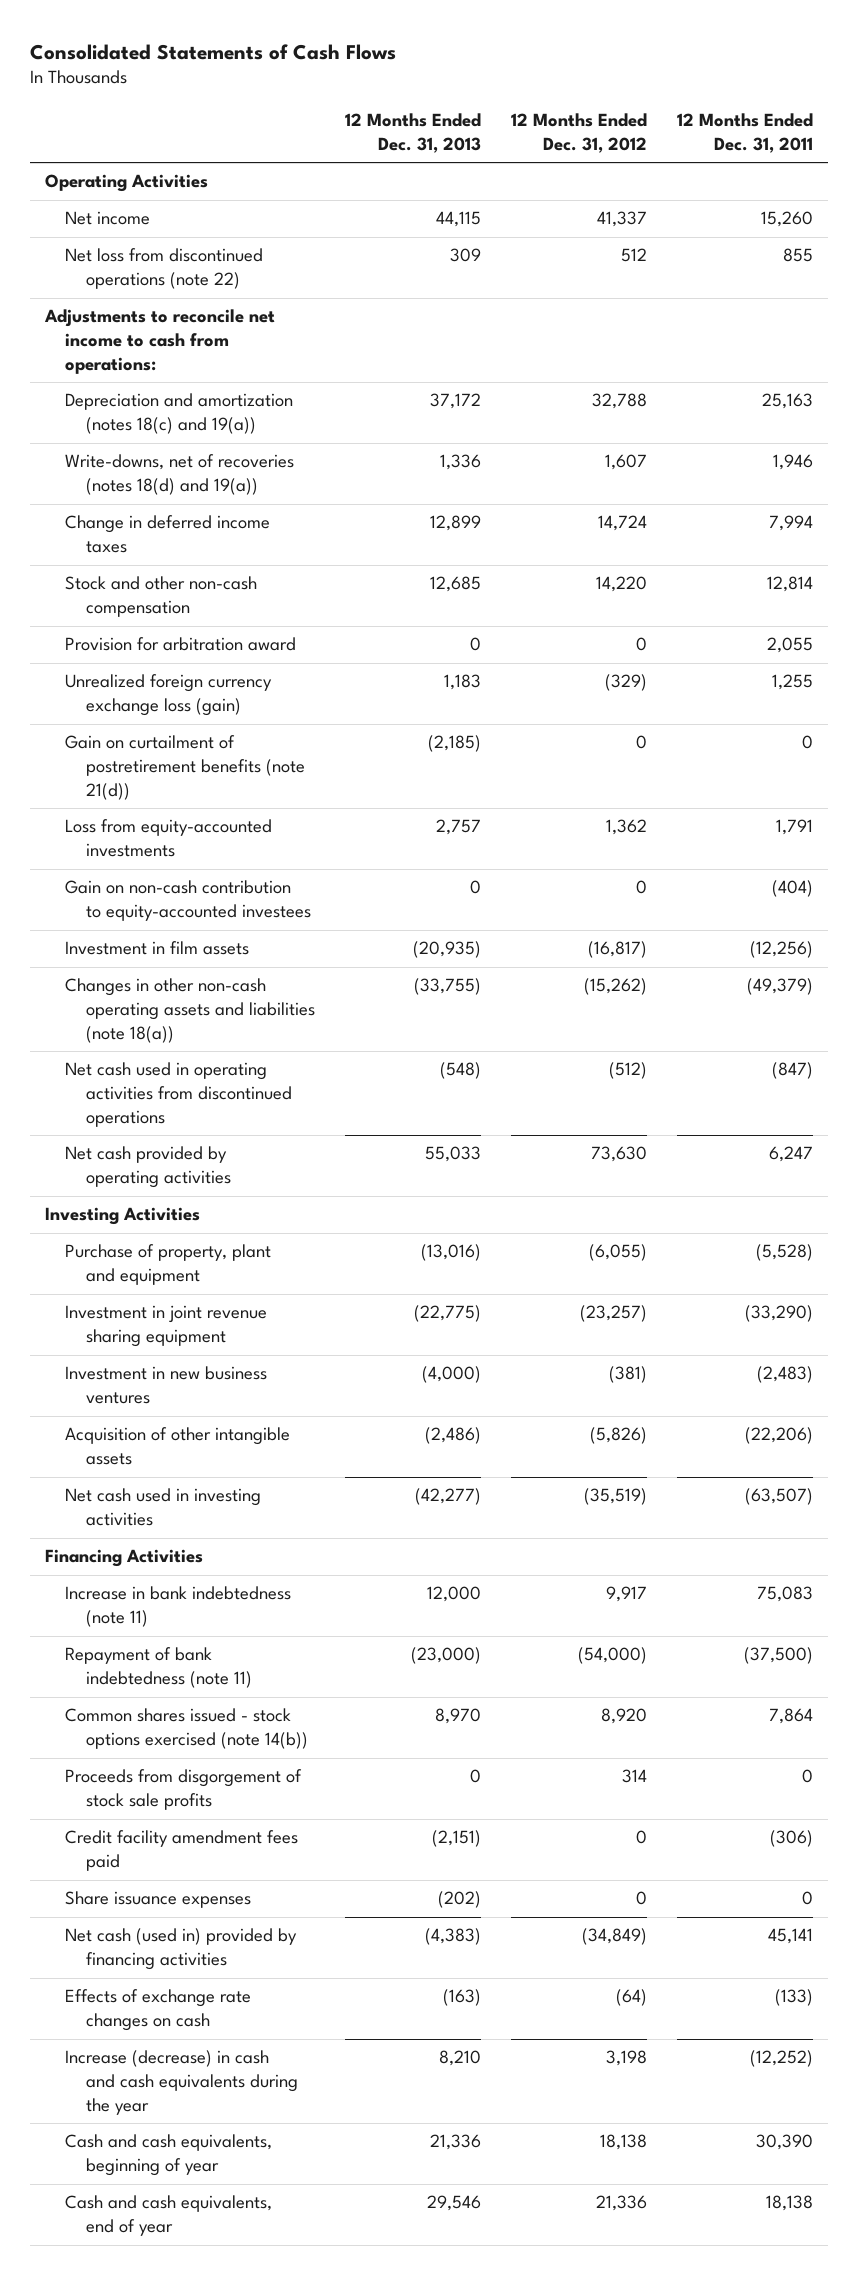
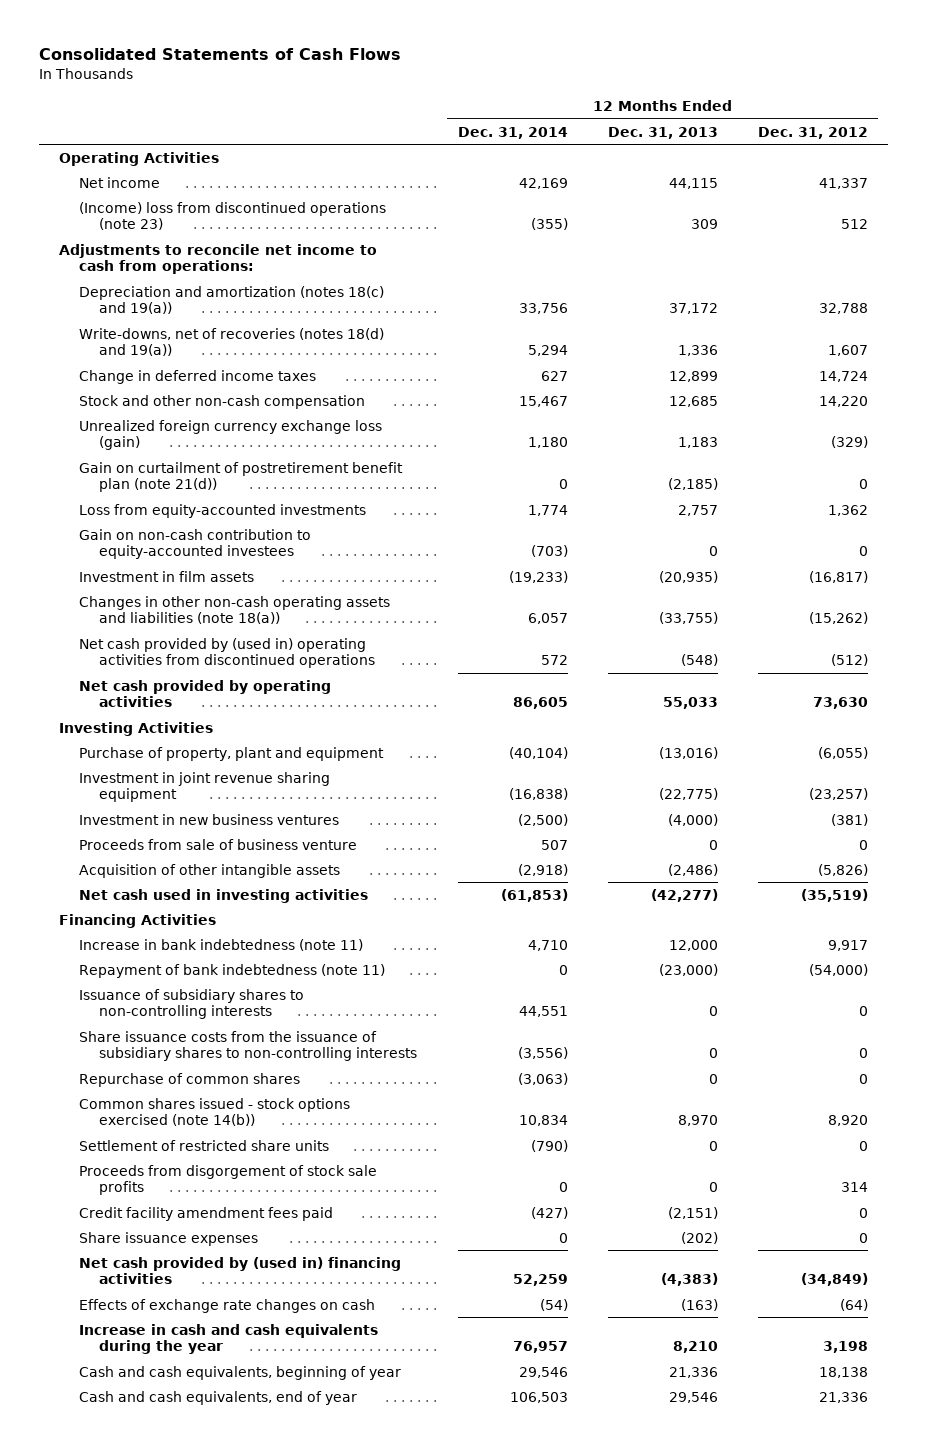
- | 12 Months Ended Dec. 31, 2013 | 12 Months Ended Dec. 31, 2012 | 12 Months Ended Dec. 31, 2011
+ | 12 Months Ended Dec. 31, 2014 | 12 Months Ended Dec. 31, 2013 | 12 Months Ended Dec. 31, 2012
- Net loss from discontinued operations (note 22) | 309 | 512 | 855
+ (Income) loss from discontinued operations (note 23) | (355) | 309 | 512
- Provision for arbitration award | 0 | 0 | 2,055
- Gain on curtailment of postretirement benefits (note 21(d)) | (2,185) | 0 | 0
+ Gain on curtailment of postretirement benefit plan (note 21(d)) | 0 | (2,185) | 0
- Net cash used in operating activities from discontinued operations | (548) | (512) | (847)
+ Net cash provided by (used in) operating activities from discontinued operations | 572 | (548) | (512)
+ Proceeds from sale of business venture | 507 | 0 | 0
+ Issuance of subsidiary shares to non-controlling interests | 44,551 | 0 | 0
+ Share issuance costs from the issuance of subsidiary shares to non-controlling interests | (3,556) | 0 | 0
+ Repurchase of common shares | (3,063) | 0 | 0
+ Settlement of restricted share units | (790) | 0 | 0
- Net cash (used in) provided by financing activities | (4,383) | (34,849) | 45,141
+ Net cash provided by (used in) financing activities | 52,259 | (4,383) | (34,849)
- Increase (decrease) in cash and cash equivalents during the year | 8,210 | 3,198 | (12,252)
+ Increase in cash and cash equivalents during the year | 76,957 | 8,210 | 3,198

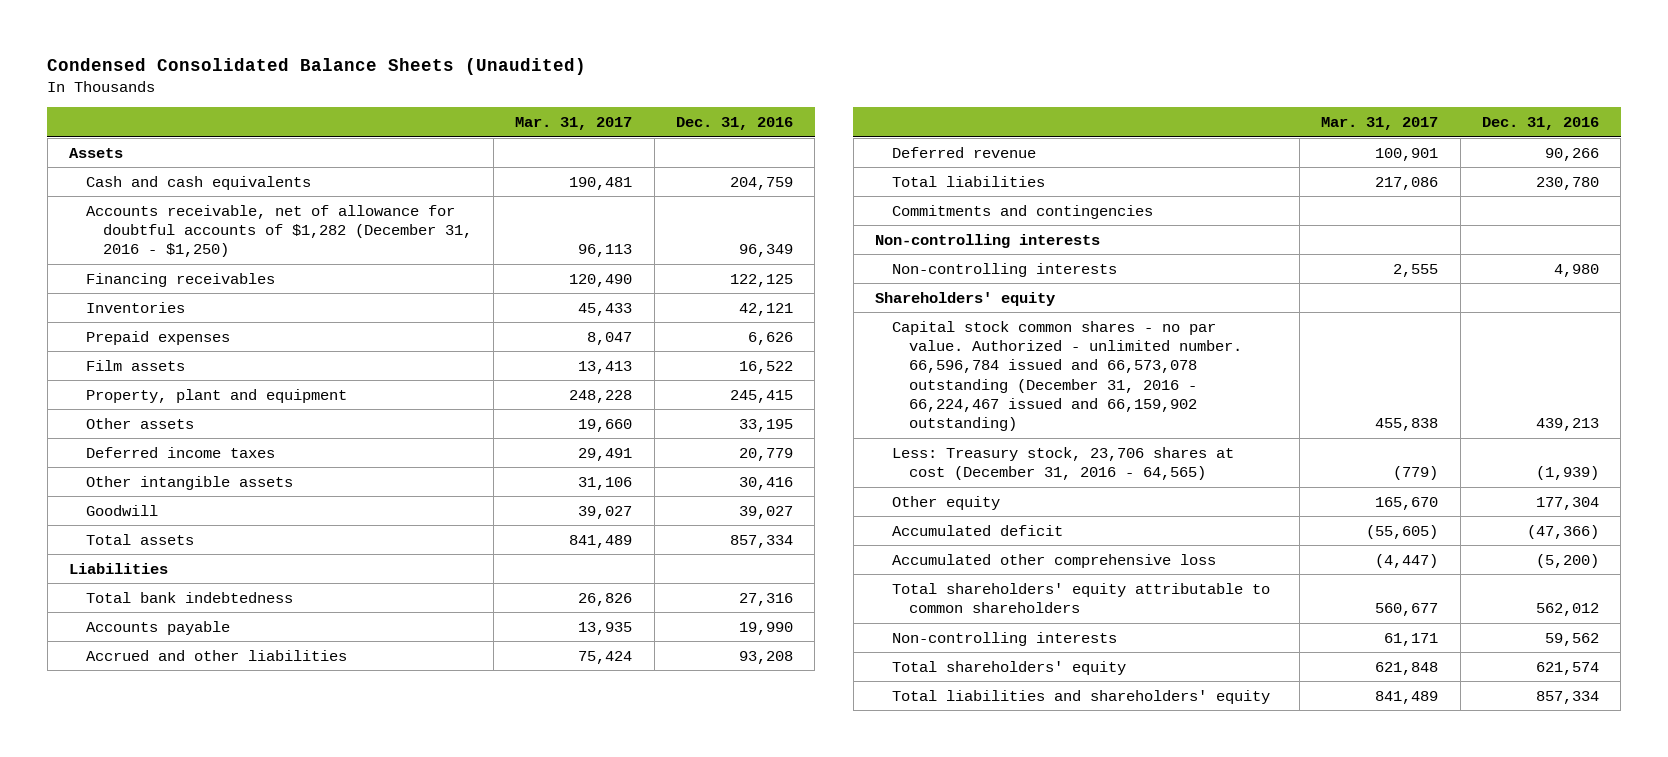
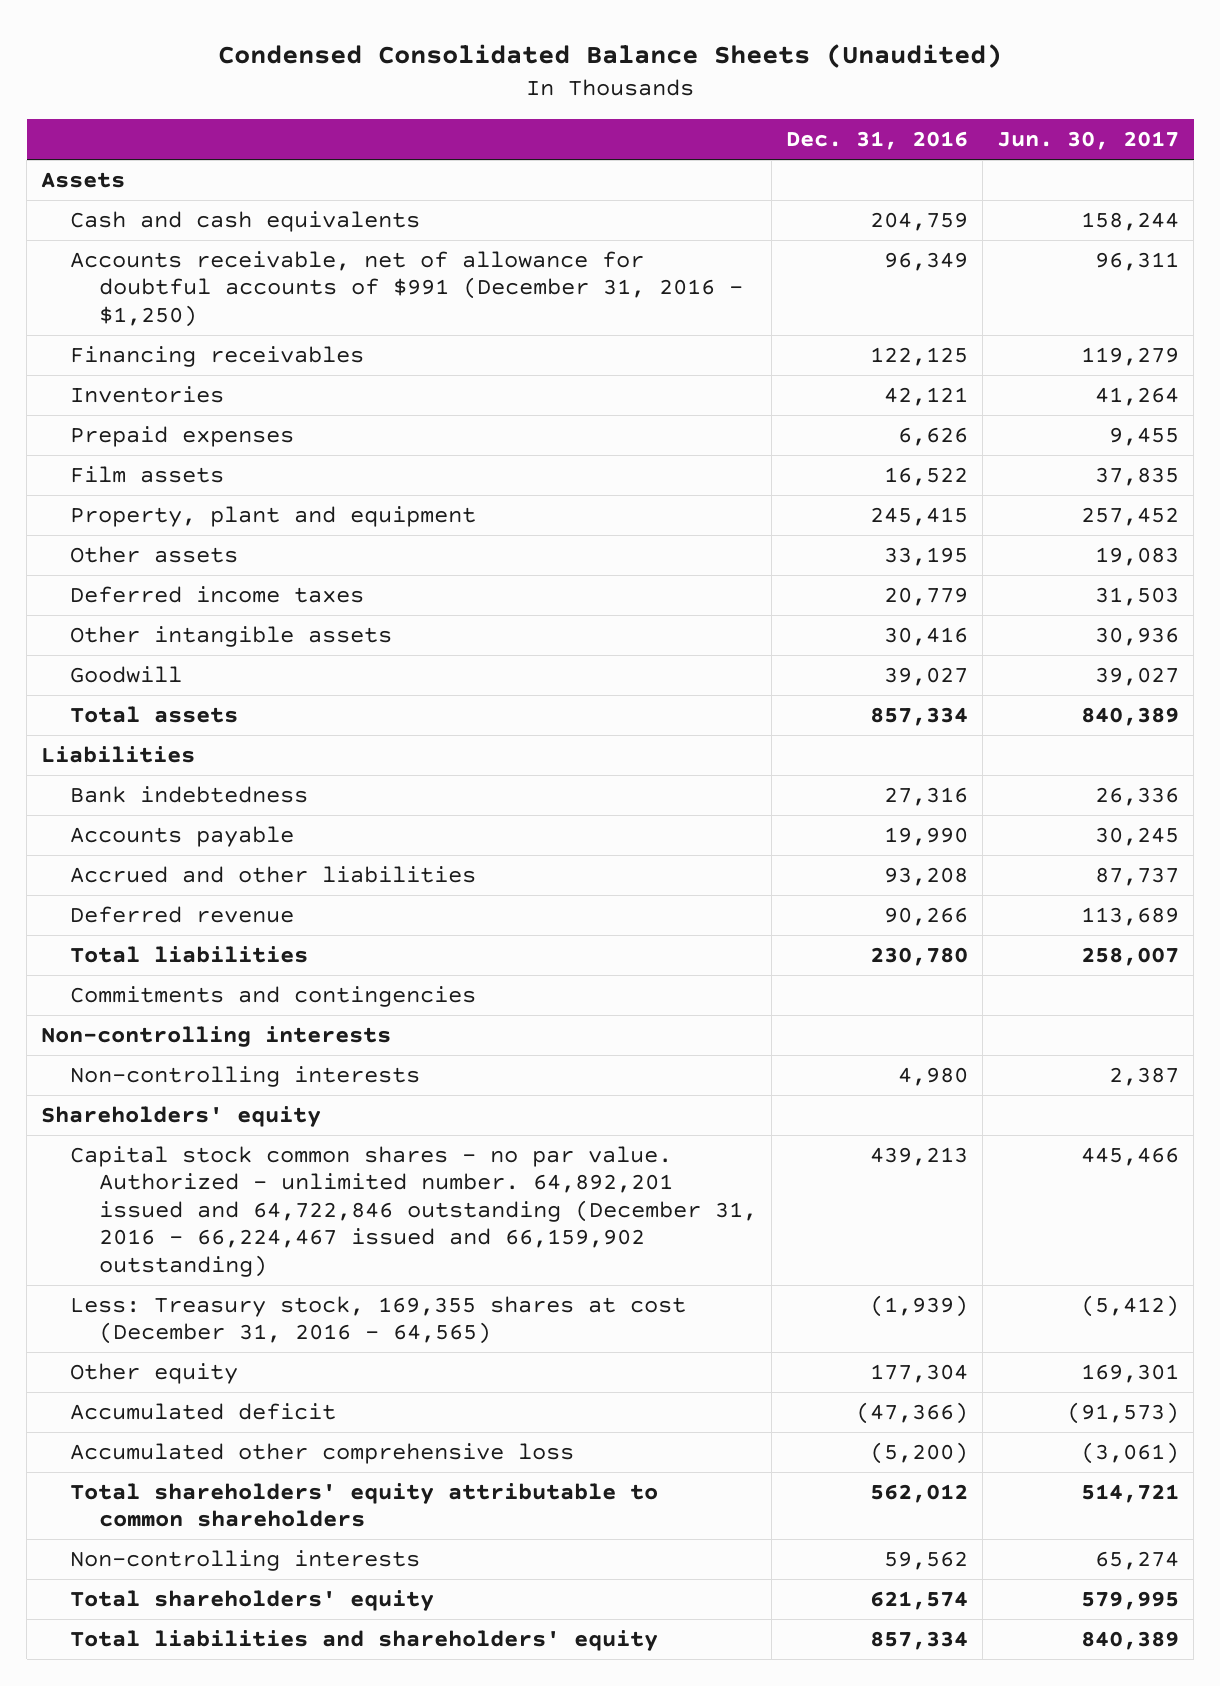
- | Mar. 31, 2017 | Dec. 31, 2016
+ | Dec. 31, 2016 | Jun. 30, 2017
- Accounts receivable, net of allowance for doubtful accounts of $1,282 (December 31, 2016 - $1,250) | 96,113 | 96,349
+ Accounts receivable, net of allowance for doubtful accounts of $991 (December 31, 2016 - $1,250) | 96,349 | 96,311
- Total bank indebtedness | 26,826 | 27,316
+ Bank indebtedness | 27,316 | 26,336
- Capital stock common shares - no par value. Authorized - unlimited number. 66,596,784 issued and 66,573,078 outstanding (December 31, 2016 - 66,224,467 issued and 66,159,902 outstanding) | 455,838 | 439,213
- Less: Treasury stock, 23,706 shares at cost (December 31, 2016 - 64,565) | (779) | (1,939)
+ Capital stock common shares - no par value. Authorized - unlimited number. 64,892,201 issued and 64,722,846 outstanding (December 31, 2016 - 66,224,467 issued and 66,159,902 outstanding) | 439,213 | 445,466
+ Less: Treasury stock, 169,355 shares at cost (December 31, 2016 - 64,565) | (1,939) | (5,412)

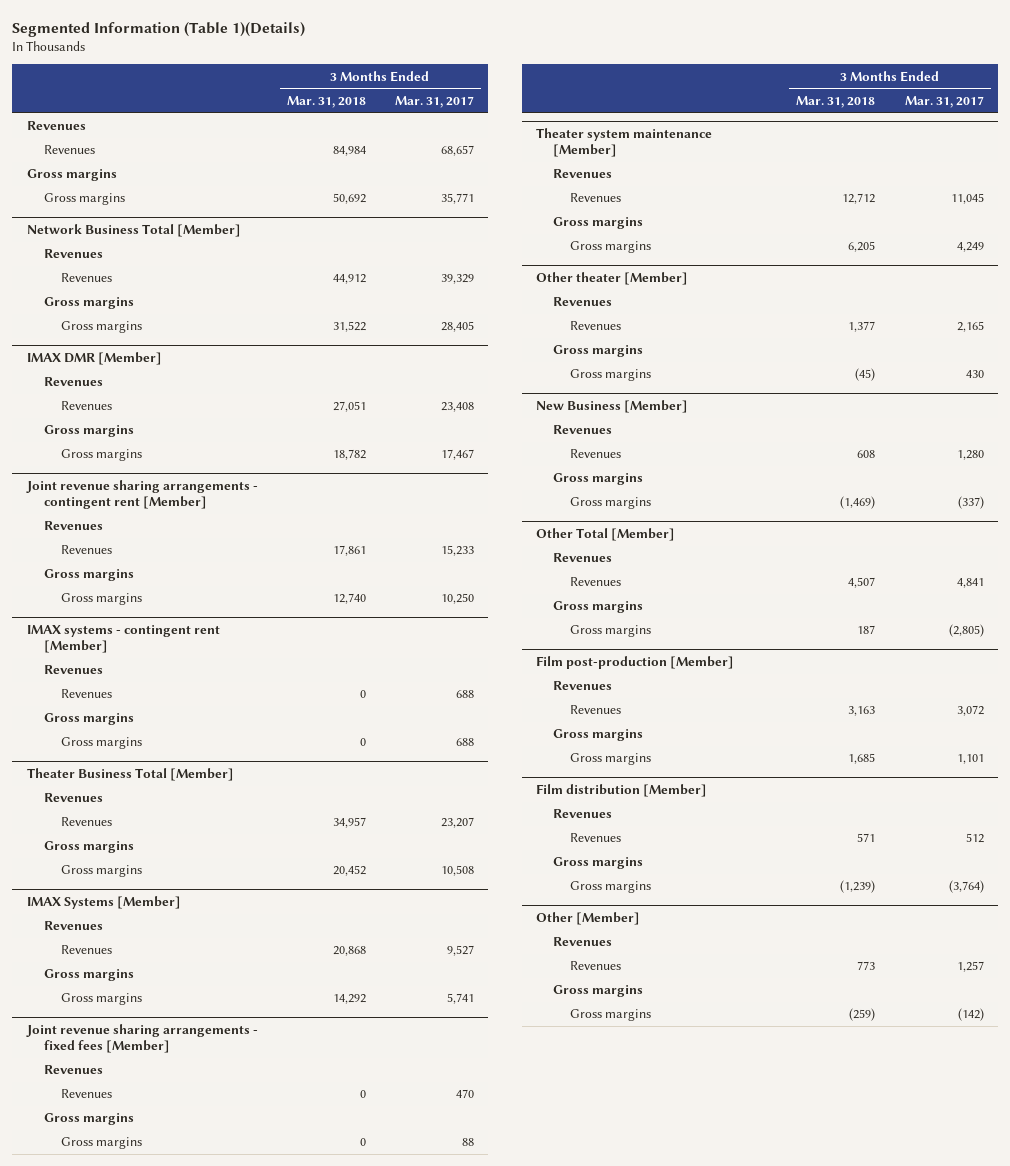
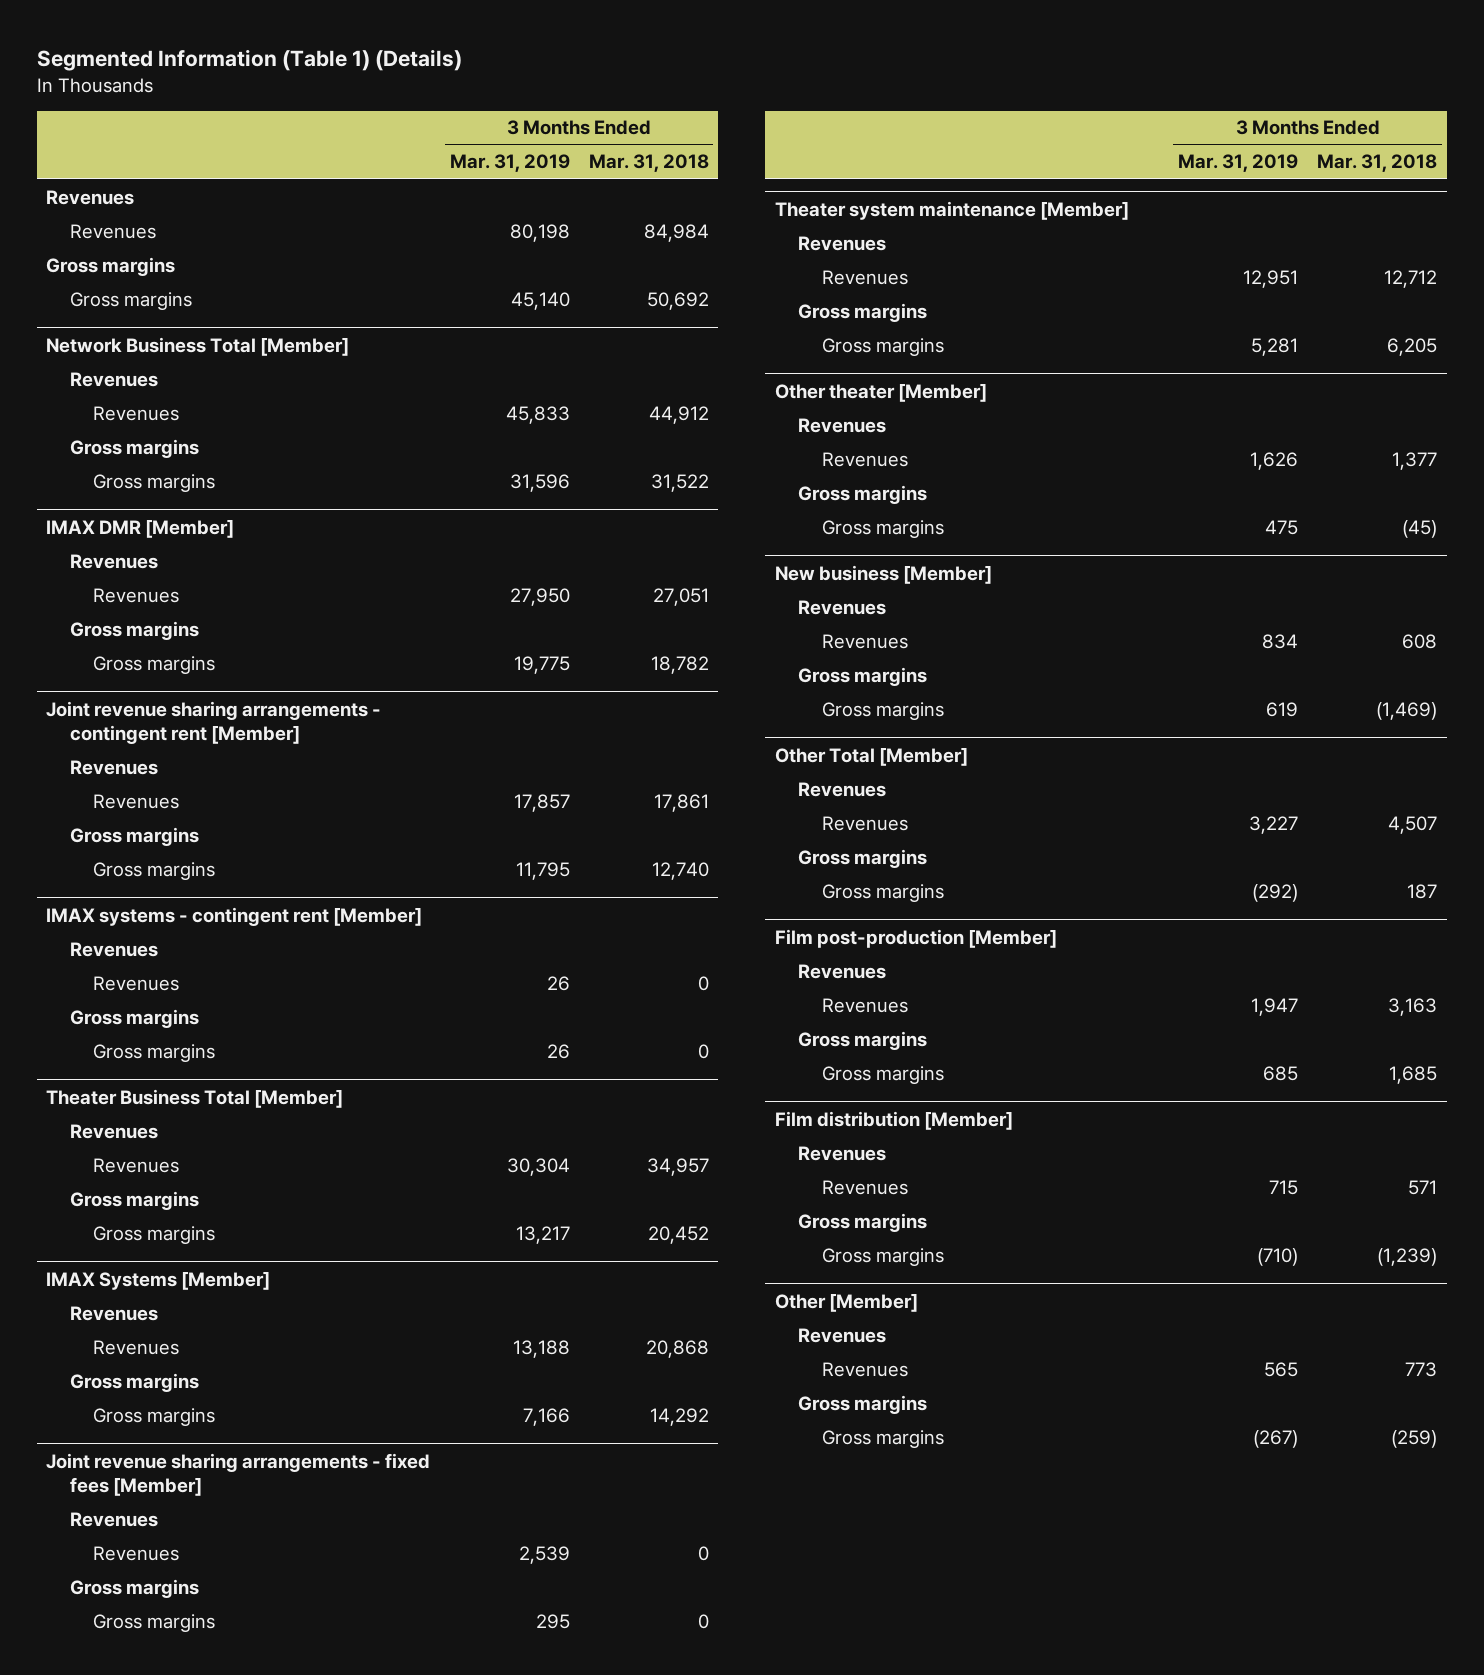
- Segmented Information (Table 1)(Details)
+ Segmented Information (Table 1) (Details)
- | 3 Months Ended Mar. 31, 2018 | 3 Months Ended Mar. 31, 2017
+ | 3 Months Ended Mar. 31, 2019 | 3 Months Ended Mar. 31, 2018
- New Business [Member]
+ New business [Member]

